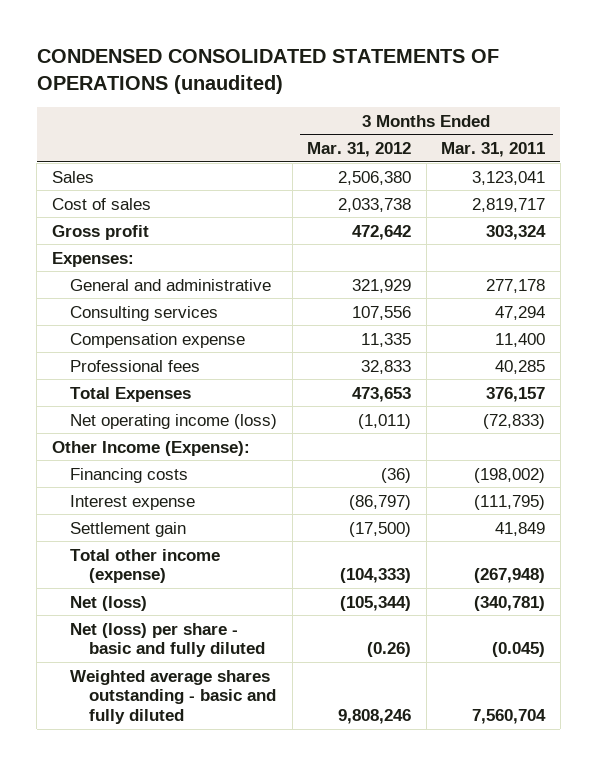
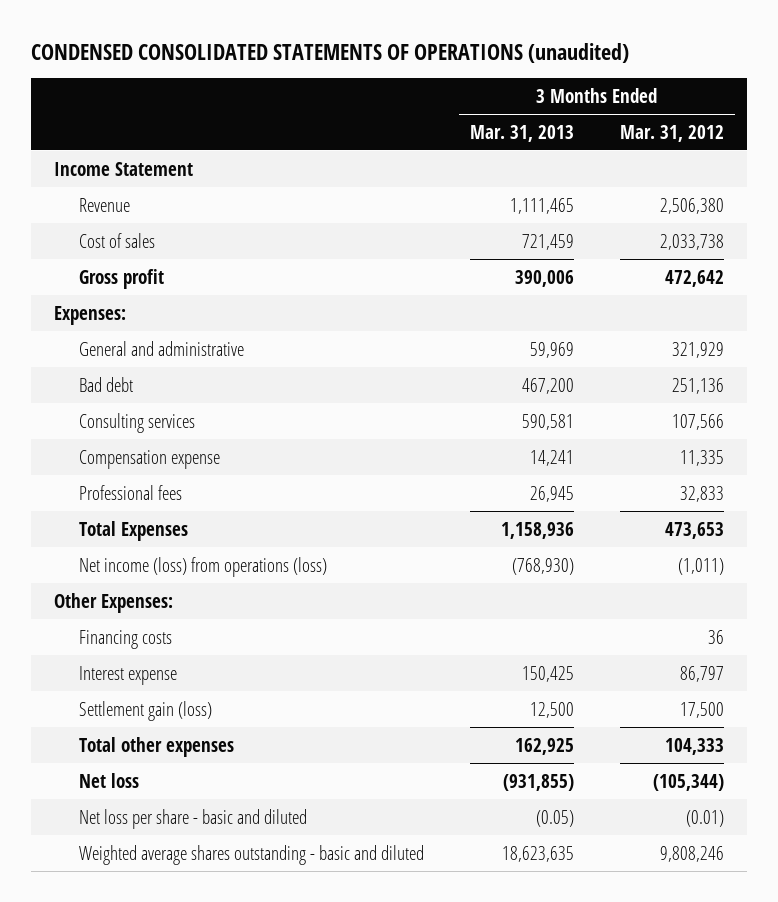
- | 3 Months Ended Mar. 31, 2012 | 3 Months Ended Mar. 31, 2011
+ | 3 Months Ended Mar. 31, 2013 | 3 Months Ended Mar. 31, 2012
- Sales | 2,506,380 | 3,123,041
+ Income Statement
+ Revenue | 1,111,465 | 2,506,380
- Consulting services | 107,556 | 47,294
+ Bad debt | 467,200 | 251,136
+ Consulting services | 590,581 | 107,566
- Net operating income (loss) | (1,011) | (72,833)
- Other Income (Expense):
- Financing costs | (36) | (198,002)
- Interest expense | (86,797) | (111,795)
- Settlement gain | (17,500) | 41,849
- Total other income (expense) | (104,333) | (267,948)
- Net (loss) | (105,344) | (340,781)
- Net (loss) per share - basic and fully diluted | (0.26) | (0.045)
- Weighted average shares outstanding - basic and fully diluted | 9,808,246 | 7,560,704
+ Net income (loss) from operations (loss) | (768,930) | (1,011)
+ Other Expenses:
+ Financing costs | | 36
+ Interest expense | 150,425 | 86,797
+ Settlement gain (loss) | 12,500 | 17,500
+ Total other expenses | 162,925 | 104,333
+ Net loss | (931,855) | (105,344)
+ Net loss per share - basic and diluted | (0.05) | (0.01)
+ Weighted average shares outstanding - basic and diluted | 18,623,635 | 9,808,246

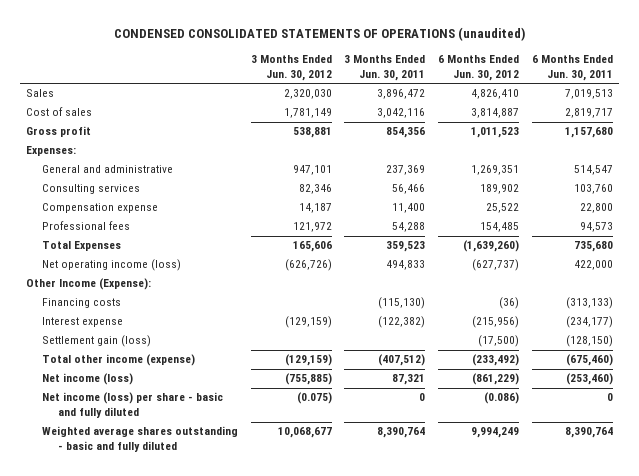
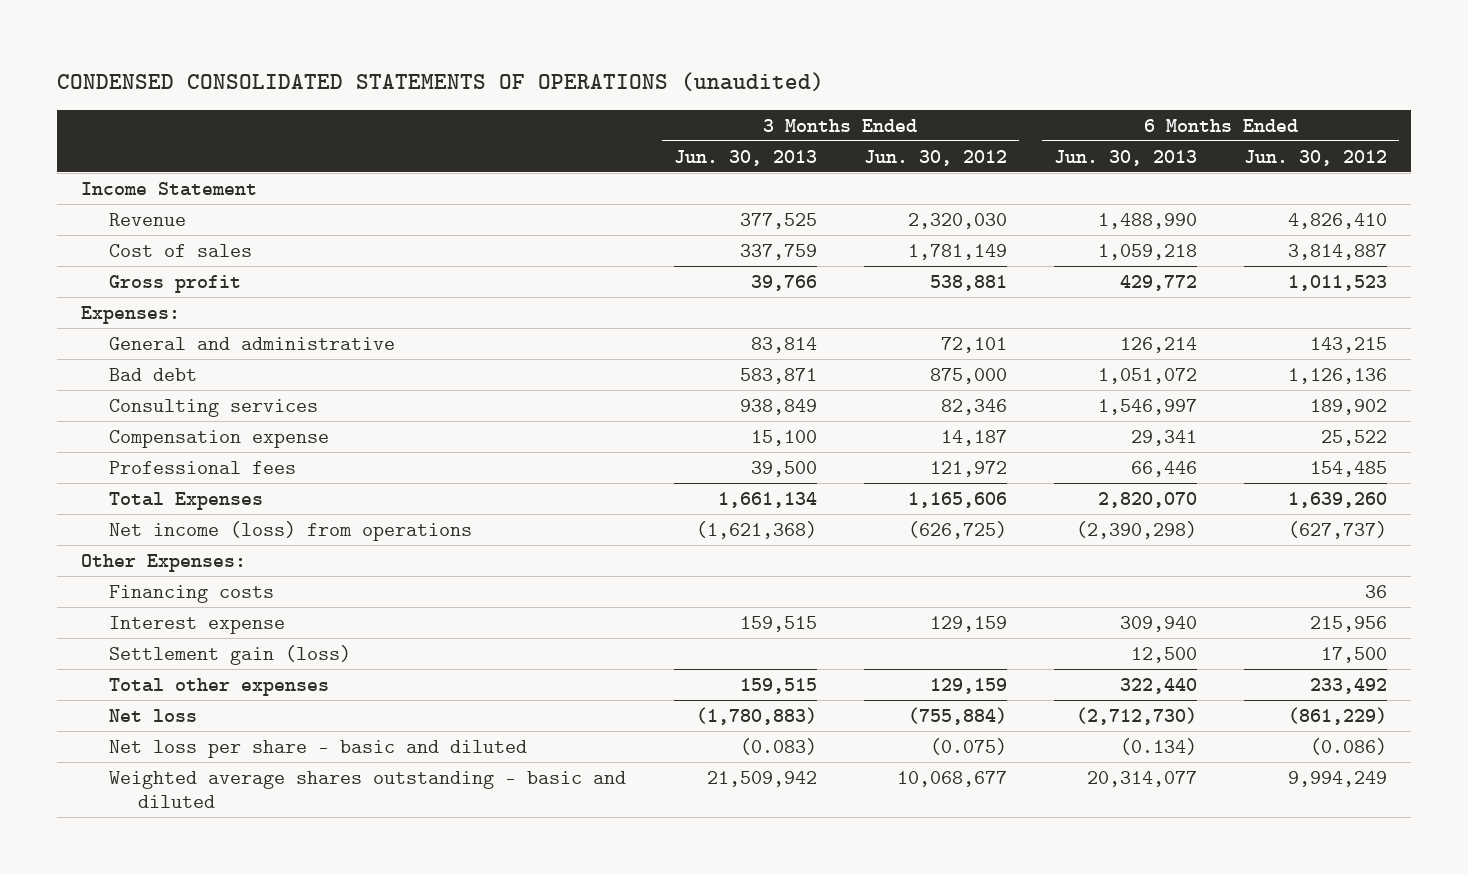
- | 3 Months Ended Jun. 30, 2012 | 3 Months Ended Jun. 30, 2011 | 6 Months Ended Jun. 30, 2012 | 6 Months Ended Jun. 30, 2011
+ | 3 Months Ended Jun. 30, 2013 | 3 Months Ended Jun. 30, 2012 | 6 Months Ended Jun. 30, 2013 | 6 Months Ended Jun. 30, 2012
- Sales | 2,320,030 | 3,896,472 | 4,826,410 | 7,019,513
+ Income Statement
+ Revenue | 377,525 | 2,320,030 | 1,488,990 | 4,826,410
- General and administrative | 947,101 | 237,369 | 1,269,351 | 514,547
+ General and administrative | 83,814 | 72,101 | 126,214 | 143,215
+ Bad debt | 583,871 | 875,000 | 1,051,072 | 1,126,136
- Total Expenses | 165,606 | 359,523 | (1,639,260) | 735,680
- Net operating income (loss) | (626,726) | 494,833 | (627,737) | 422,000
- Other Income (Expense):
- Financing costs | | (115,130) | (36) | (313,133)
- Interest expense | (129,159) | (122,382) | (215,956) | (234,177)
- Settlement gain (loss) | | | (17,500) | (128,150)
- Total other income (expense) | (129,159) | (407,512) | (233,492) | (675,460)
- Net income (loss) | (755,885) | 87,321 | (861,229) | (253,460)
- Net income (loss) per share - basic and fully diluted | (0.075) | 0 | (0.086) | 0
- Weighted average shares outstanding - basic and fully diluted | 10,068,677 | 8,390,764 | 9,994,249 | 8,390,764
+ Total Expenses | 1,661,134 | 1,165,606 | 2,820,070 | 1,639,260
+ Net income (loss) from operations | (1,621,368) | (626,725) | (2,390,298) | (627,737)
+ Other Expenses:
+ Financing costs | | | | 36
+ Interest expense | 159,515 | 129,159 | 309,940 | 215,956
+ Settlement gain (loss) | | | 12,500 | 17,500
+ Total other expenses | 159,515 | 129,159 | 322,440 | 233,492
+ Net loss | (1,780,883) | (755,884) | (2,712,730) | (861,229)
+ Net loss per share - basic and diluted | (0.083) | (0.075) | (0.134) | (0.086)
+ Weighted average shares outstanding - basic and diluted | 21,509,942 | 10,068,677 | 20,314,077 | 9,994,249

